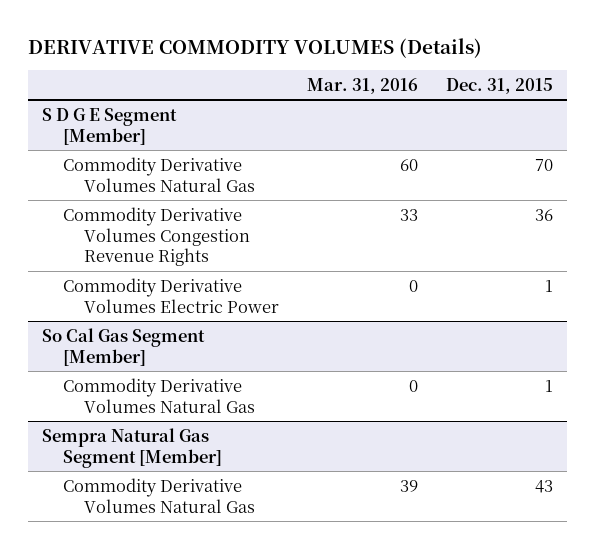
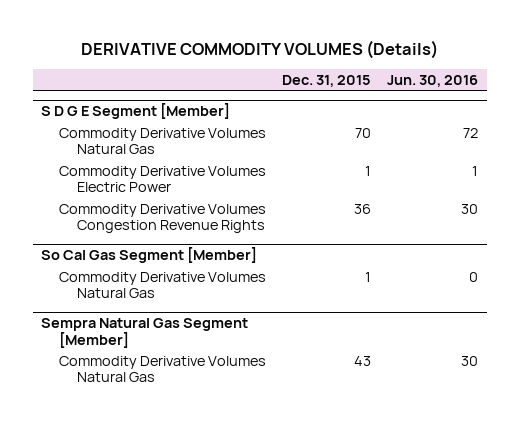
- | Mar. 31, 2016 | Dec. 31, 2015
+ | Dec. 31, 2015 | Jun. 30, 2016
@ S D G E Segment [Member]
moved down: Commodity Derivative Volumes Congestion Revenue Rights | 36 | 30

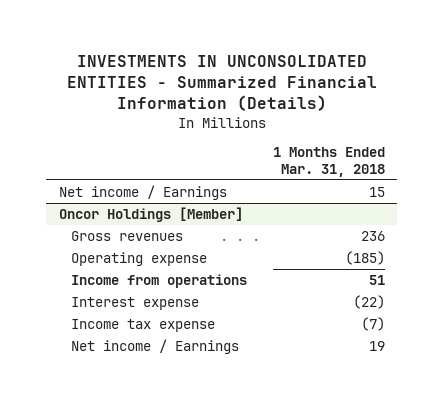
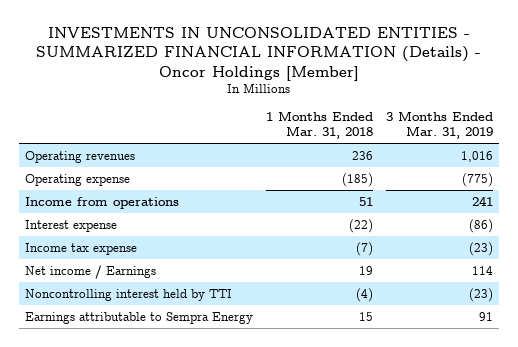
- INVESTMENTS IN UNCONSOLIDATED ENTITIES - Summarized Financial Information (Details)
+ INVESTMENTS IN UNCONSOLIDATED ENTITIES - SUMMARIZED FINANCIAL INFORMATION (Details) - Oncor Holdings [Member]
- | 1 Months Ended Mar. 31, 2018
+ | 1 Months Ended Mar. 31, 2018 | 3 Months Ended Mar. 31, 2019
- Net income / Earnings | 15
- Oncor Holdings [Member]
- Gross revenues | 236
+ Operating revenues | 236 | 1,016
+ Noncontrolling interest held by TTI | (4) | (23)
+ Earnings attributable to Sempra Energy | 15 | 91

